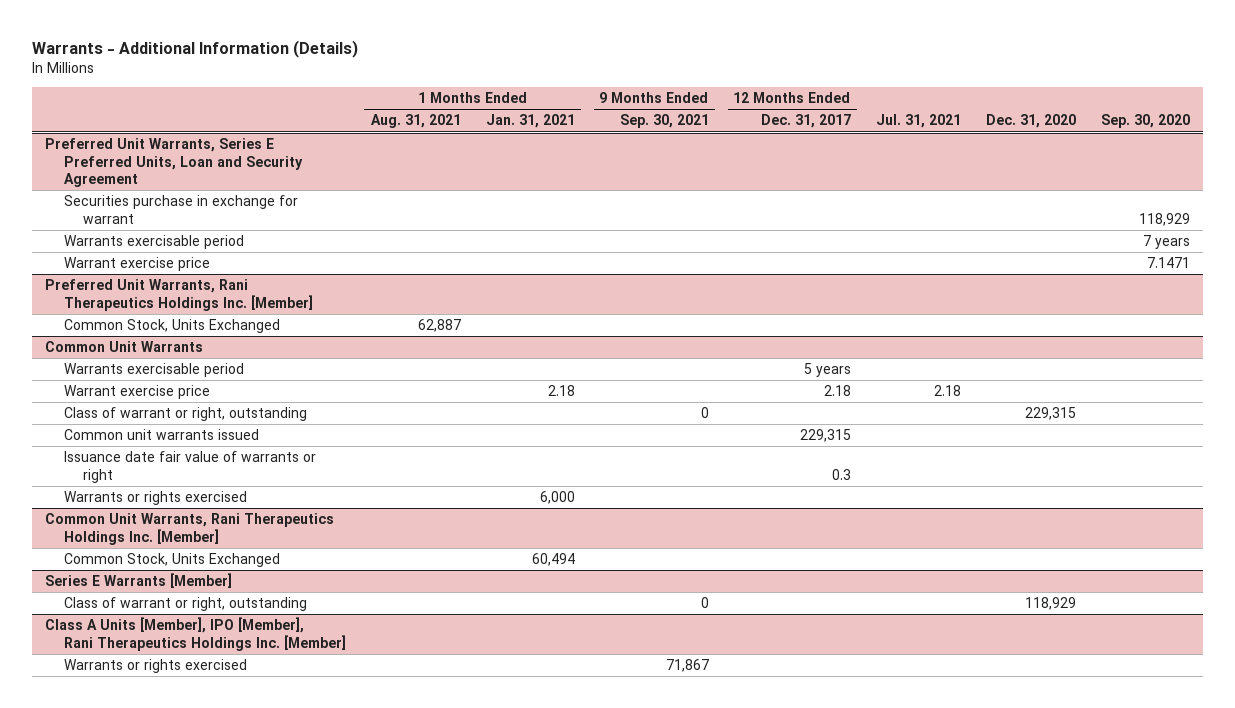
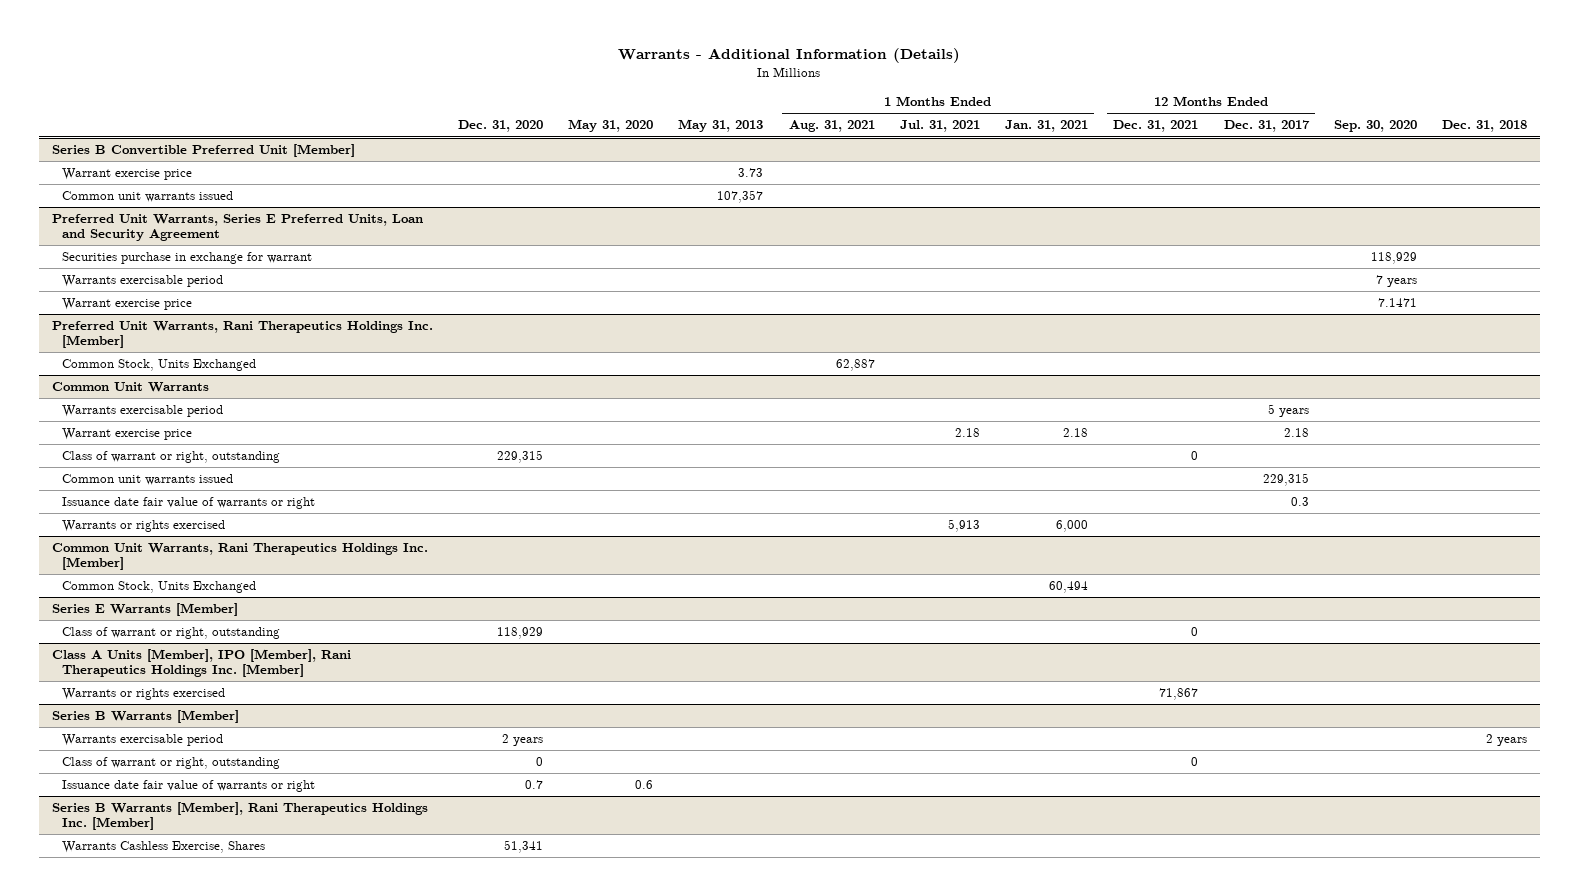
- | 1 Months Ended Aug. 31, 2021 | 1 Months Ended Jan. 31, 2021 | 9 Months Ended Sep. 30, 2021 | 12 Months Ended Dec. 31, 2017 | Jul. 31, 2021 | Dec. 31, 2020 | Sep. 30, 2020
+ | Dec. 31, 2020 | May 31, 2020 | May 31, 2013 | 1 Months Ended Aug. 31, 2021 | 1 Months Ended Jul. 31, 2021 | 1 Months Ended Jan. 31, 2021 | 12 Months Ended Dec. 31, 2021 | 12 Months Ended Dec. 31, 2017 | Sep. 30, 2020 | Dec. 31, 2018
+ Series B Convertible Preferred Unit [Member]
+ Warrant exercise price | | | 3.73 | | | | | | |
+ Common unit warrants issued | | | 107,357 | | | | | | |
+ Series B Warrants [Member]
+ Warrants exercisable period | 2 years | | | | | | | | | 2 years
+ Class of warrant or right, outstanding | 0 | | | | | | 0 | | |
+ Issuance date fair value of warrants or right | 0.7 | 0.6 | | | | | | | |
+ Series B Warrants [Member], Rani Therapeutics Holdings Inc. [Member]
+ Warrants Cashless Exercise, Shares | 51,341 | | | | | | | | |

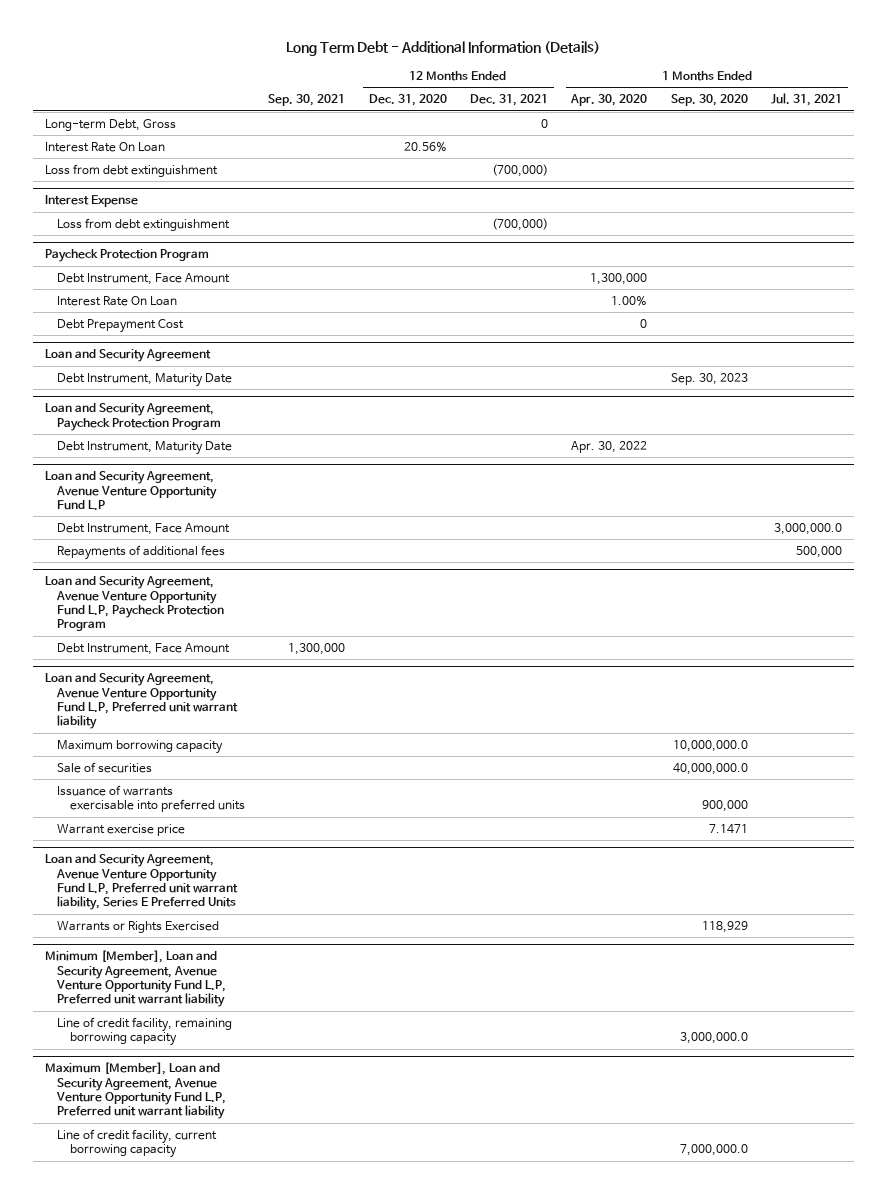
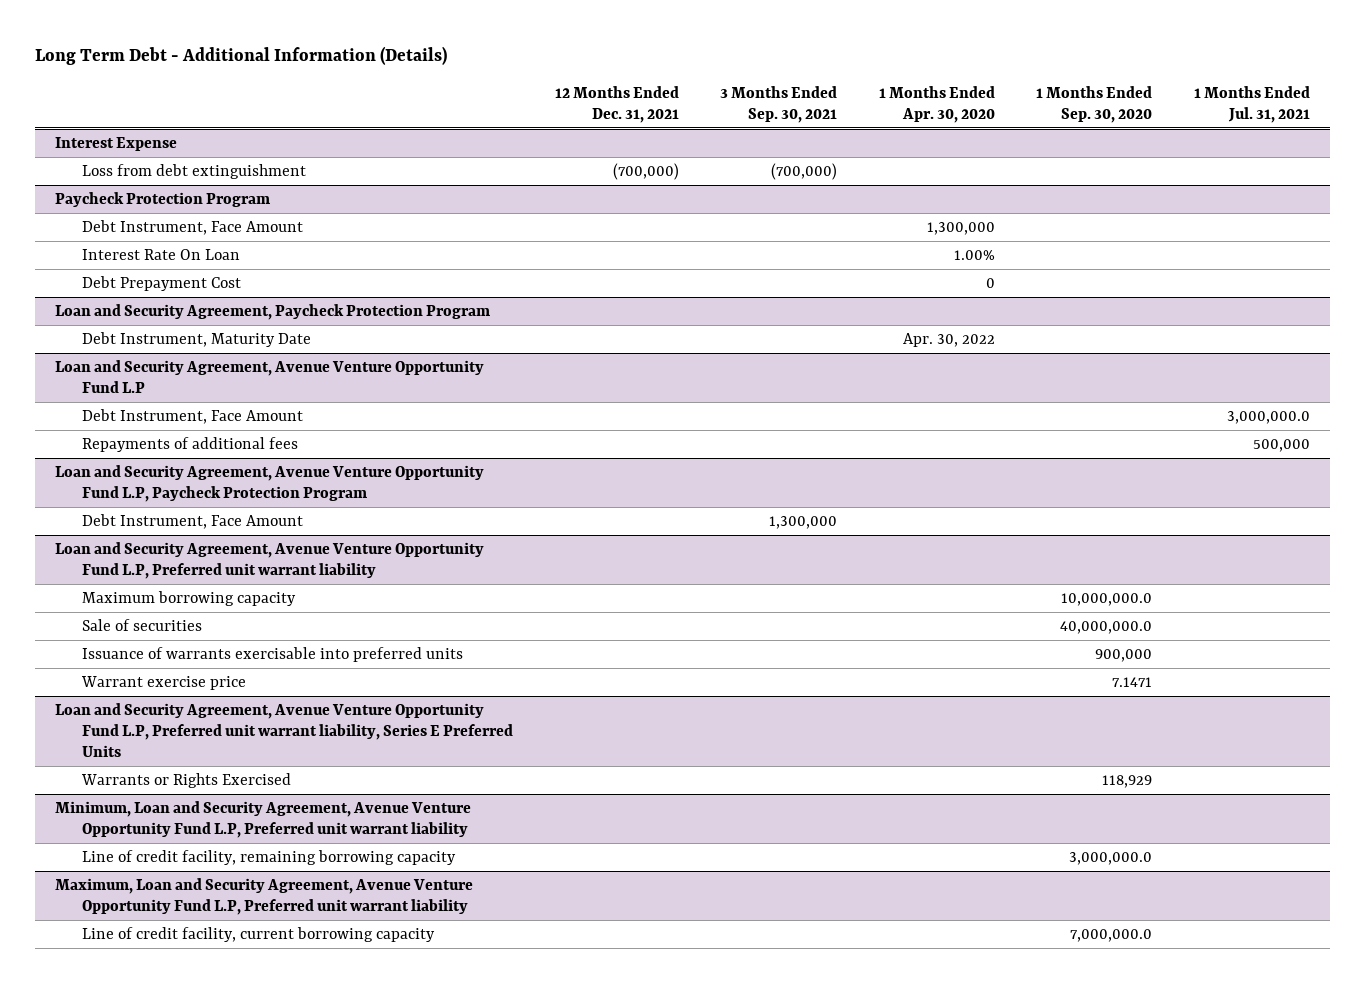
- | Sep. 30, 2021 | 12 Months Ended Dec. 31, 2020 | 12 Months Ended Dec. 31, 2021 | 1 Months Ended Apr. 30, 2020 | 1 Months Ended Sep. 30, 2020 | 1 Months Ended Jul. 31, 2021
+ | 12 Months Ended Dec. 31, 2021 | 3 Months Ended Sep. 30, 2021 | 1 Months Ended Apr. 30, 2020 | 1 Months Ended Sep. 30, 2020 | 1 Months Ended Jul. 31, 2021
- Long-term Debt, Gross | | | 0 | | |
- Interest Rate On Loan | | 20.56% | | | |
- Loss from debt extinguishment | | | (700,000) | | |
- Loan and Security Agreement
- Debt Instrument, Maturity Date | | | | | Sep. 30, 2023 |
- Minimum [Member], Loan and Security Agreement, Avenue Venture Opportunity Fund L.P, Preferred unit warrant liability
+ Minimum, Loan and Security Agreement, Avenue Venture Opportunity Fund L.P, Preferred unit warrant liability
- Maximum [Member], Loan and Security Agreement, Avenue Venture Opportunity Fund L.P, Preferred unit warrant liability
+ Maximum, Loan and Security Agreement, Avenue Venture Opportunity Fund L.P, Preferred unit warrant liability

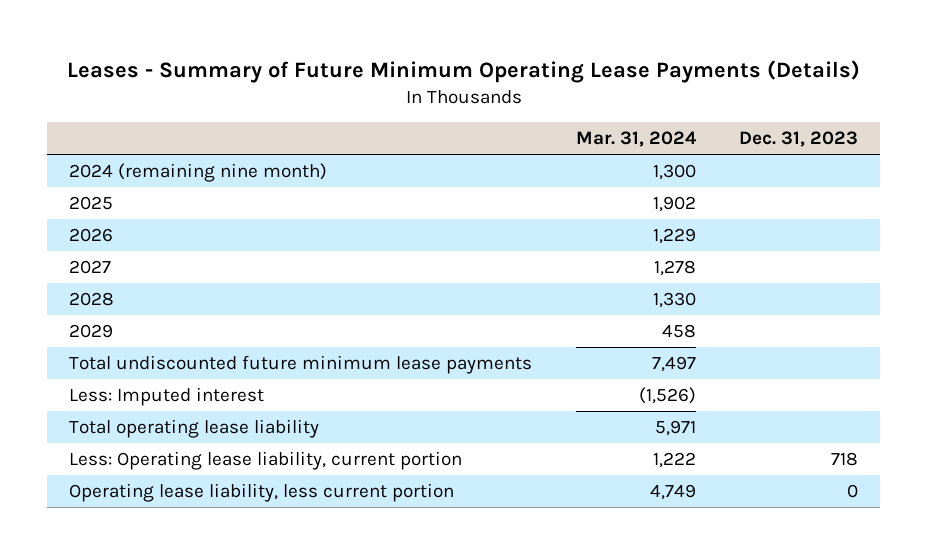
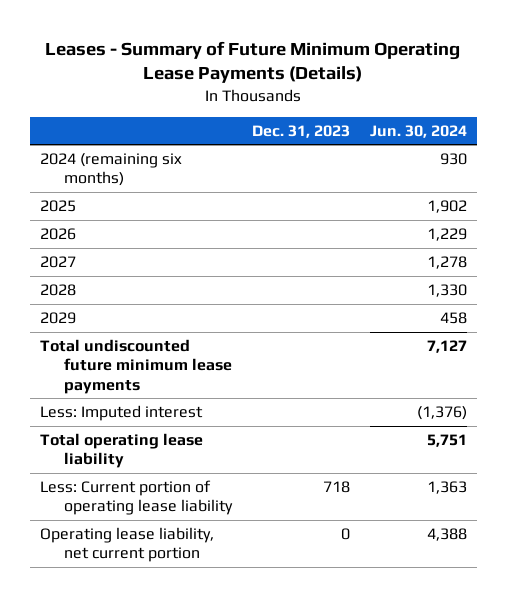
- | Mar. 31, 2024 | Dec. 31, 2023
+ | Dec. 31, 2023 | Jun. 30, 2024
- 2024 (remaining nine month) | 1,300 |
+ 2024 (remaining six months) | | 930
- Less: Operating lease liability, current portion | 1,222 | 718
- Operating lease liability, less current portion | 4,749 | 0
+ Less: Current portion of operating lease liability | 718 | 1,363
+ Operating lease liability, net current portion | 0 | 4,388

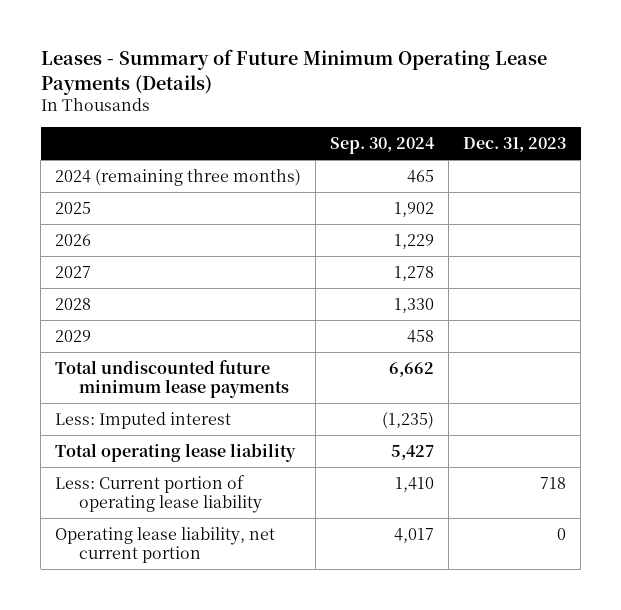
- | Dec. 31, 2023 | Jun. 30, 2024
+ | Sep. 30, 2024 | Dec. 31, 2023
- 2024 (remaining six months) | | 930
+ 2024 (remaining three months) | 465 |

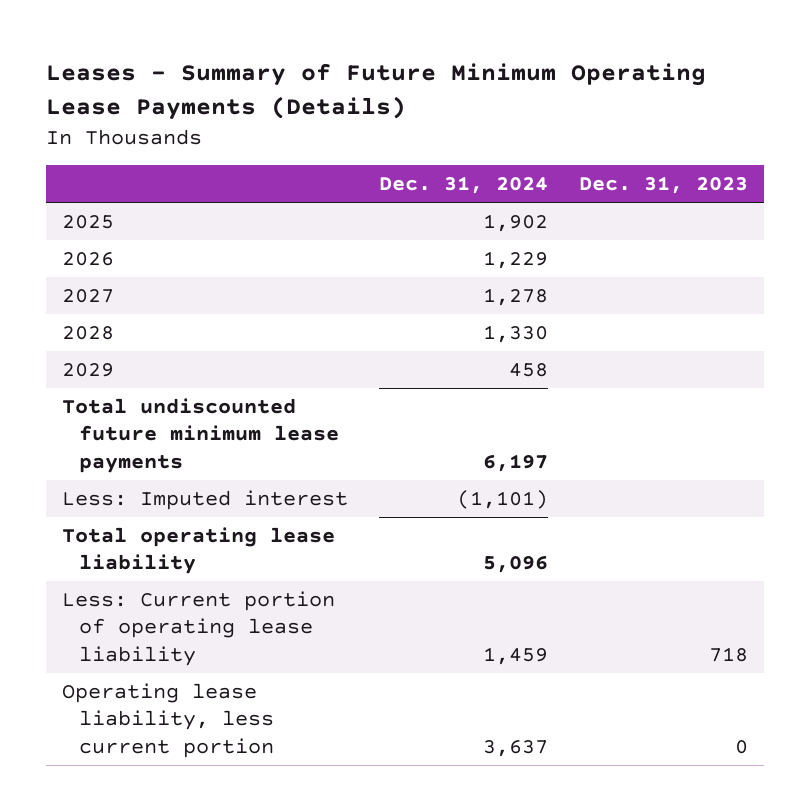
- | Sep. 30, 2024 | Dec. 31, 2023
+ | Dec. 31, 2024 | Dec. 31, 2023
- 2024 (remaining three months) | 465 |
- Operating lease liability, net current portion | 4,017 | 0
+ Operating lease liability, less current portion | 3,637 | 0

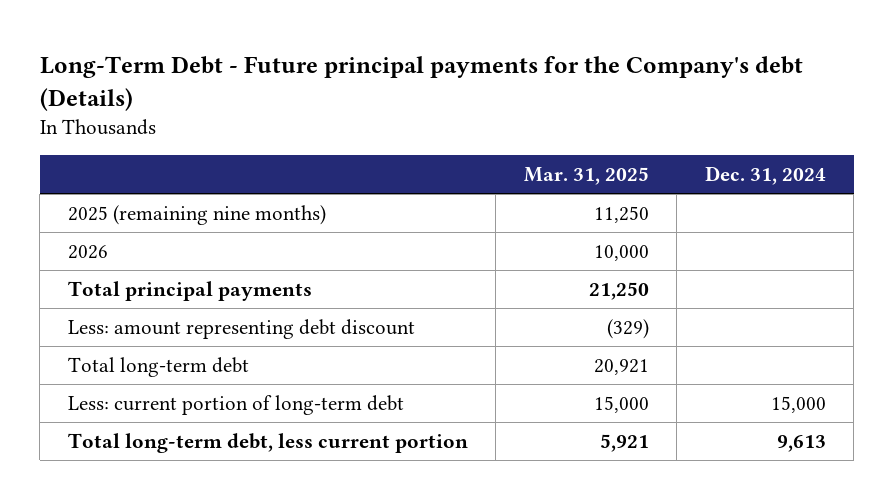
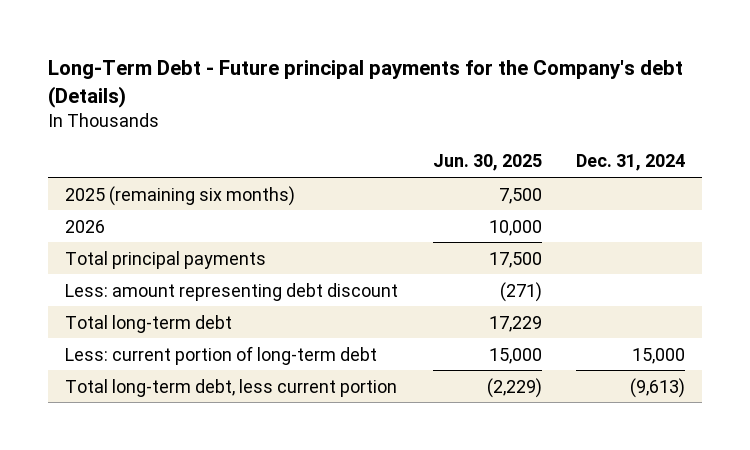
- | Mar. 31, 2025 | Dec. 31, 2024
+ | Jun. 30, 2025 | Dec. 31, 2024
- 2025 (remaining nine months) | 11,250 |
+ 2025 (remaining six months) | 7,500 |
- Total long-term debt, less current portion | 5,921 | 9,613
+ Total long-term debt, less current portion | (2,229) | (9,613)

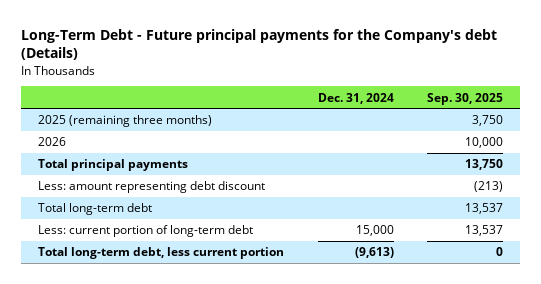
- | Jun. 30, 2025 | Dec. 31, 2024
+ | Dec. 31, 2024 | Sep. 30, 2025
- 2025 (remaining six months) | 7,500 |
+ 2025 (remaining three months) | | 3,750

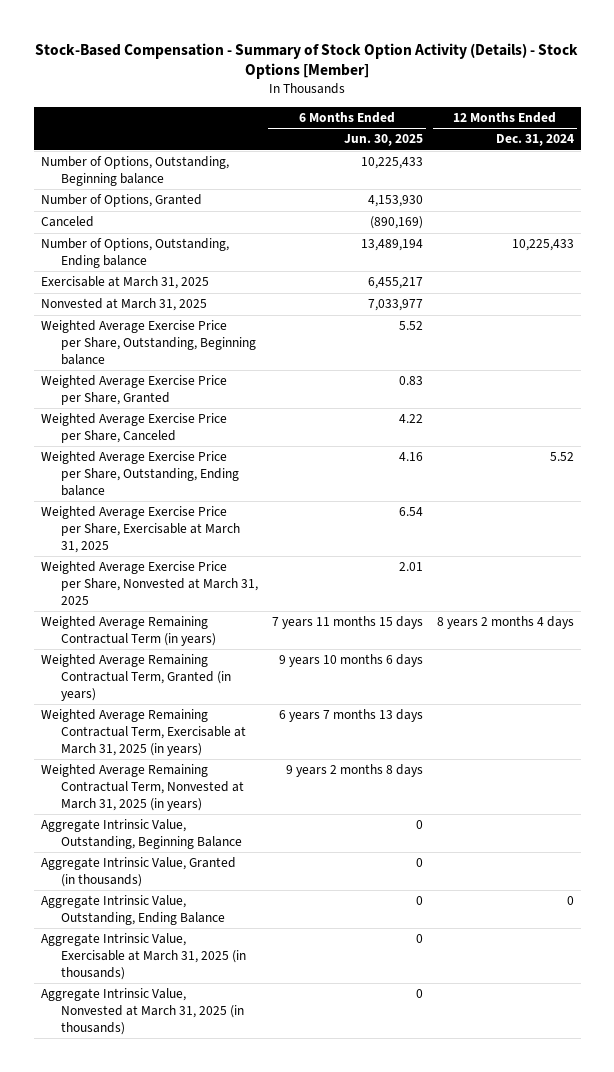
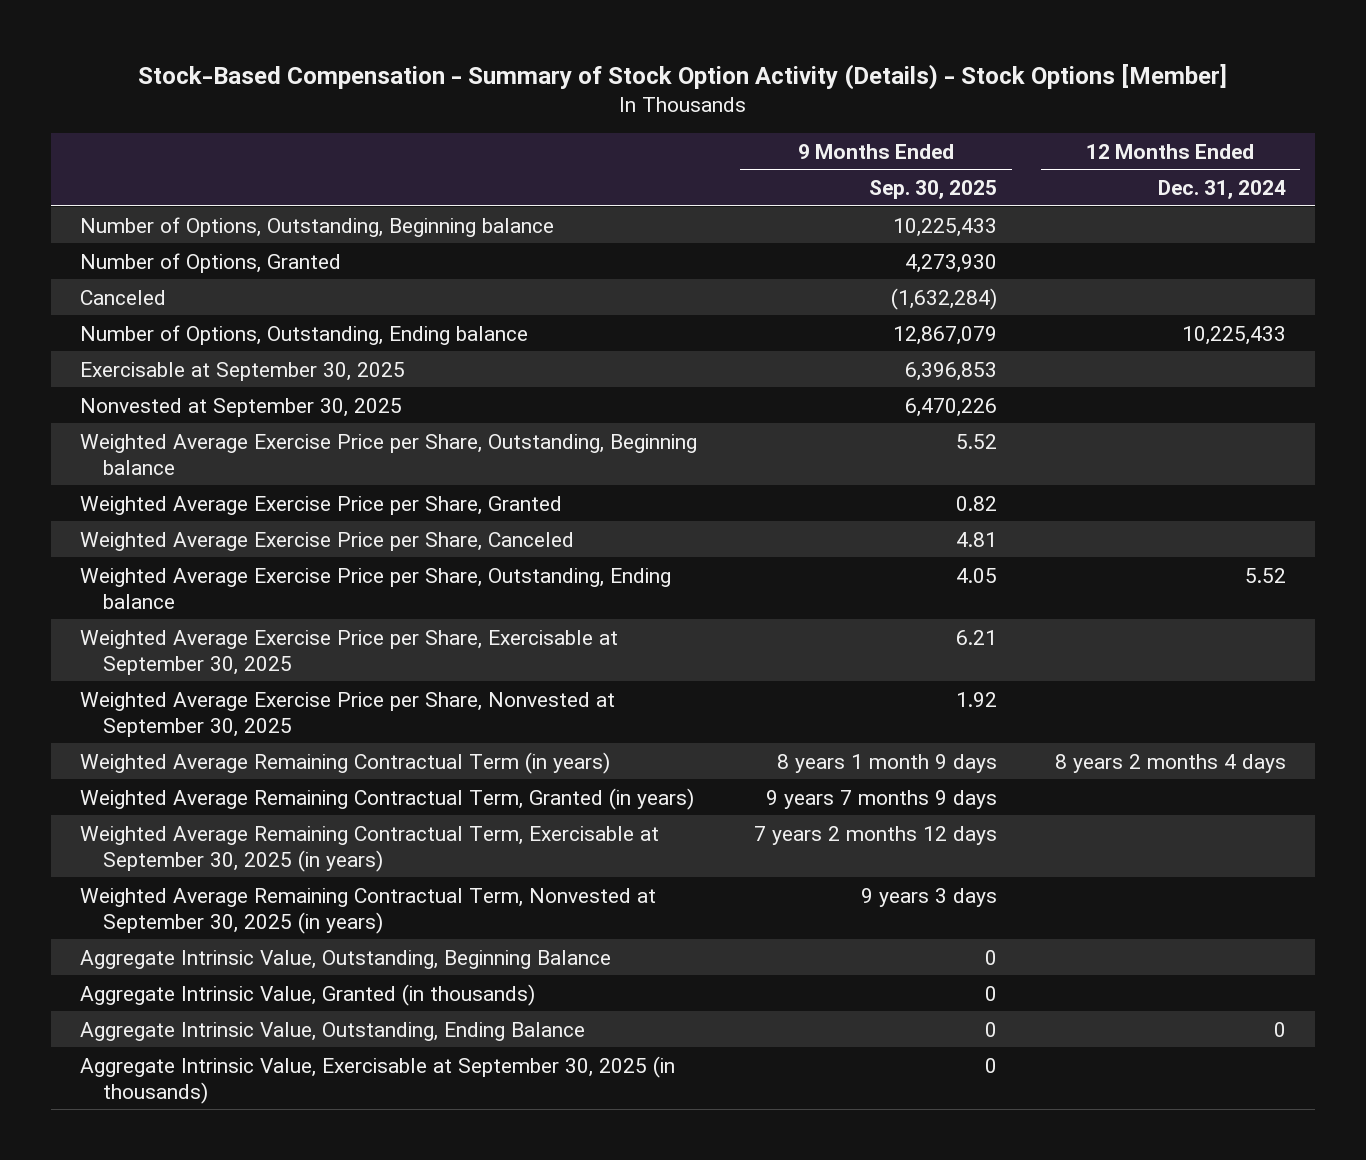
- | 6 Months Ended Jun. 30, 2025 | 12 Months Ended Dec. 31, 2024
+ | 9 Months Ended Sep. 30, 2025 | 12 Months Ended Dec. 31, 2024
- Exercisable at March 31, 2025 | 6,455,217 |
- Nonvested at March 31, 2025 | 7,033,977 |
+ Exercisable at September 30, 2025 | 6,396,853 |
+ Nonvested at September 30, 2025 | 6,470,226 |
- Weighted Average Exercise Price per Share, Exercisable at March 31, 2025 | 6.54 |
- Weighted Average Exercise Price per Share, Nonvested at March 31, 2025 | 2.01 |
+ Weighted Average Exercise Price per Share, Exercisable at September 30, 2025 | 6.21 |
+ Weighted Average Exercise Price per Share, Nonvested at September 30, 2025 | 1.92 |
- Weighted Average Remaining Contractual Term, Exercisable at March 31, 2025 (in years) | 6 years 7 months 13 days |
- Weighted Average Remaining Contractual Term, Nonvested at March 31, 2025 (in years) | 9 years 2 months 8 days |
+ Weighted Average Remaining Contractual Term, Exercisable at September 30, 2025 (in years) | 7 years 2 months 12 days |
+ Weighted Average Remaining Contractual Term, Nonvested at September 30, 2025 (in years) | 9 years 3 days |
- Aggregate Intrinsic Value, Exercisable at March 31, 2025 (in thousands) | 0 |
- Aggregate Intrinsic Value, Nonvested at March 31, 2025 (in thousands) | 0 |
+ Aggregate Intrinsic Value, Exercisable at September 30, 2025 (in thousands) | 0 |

